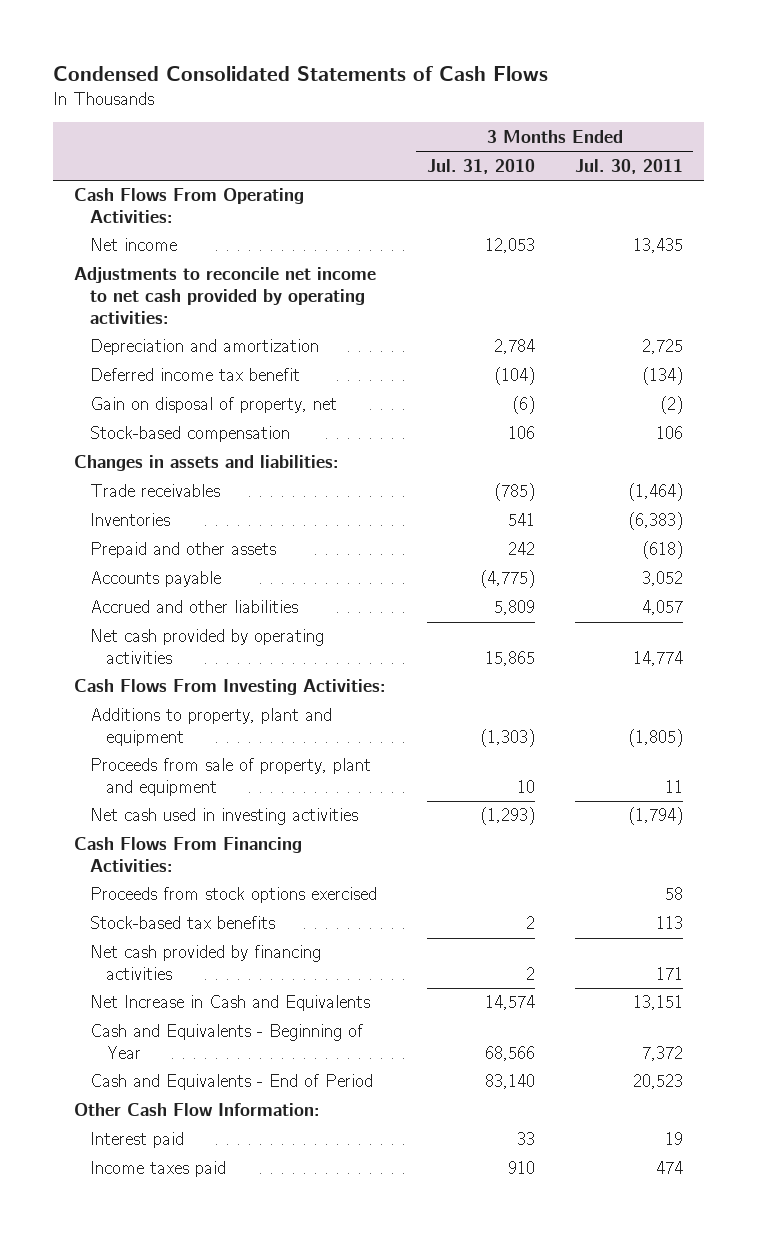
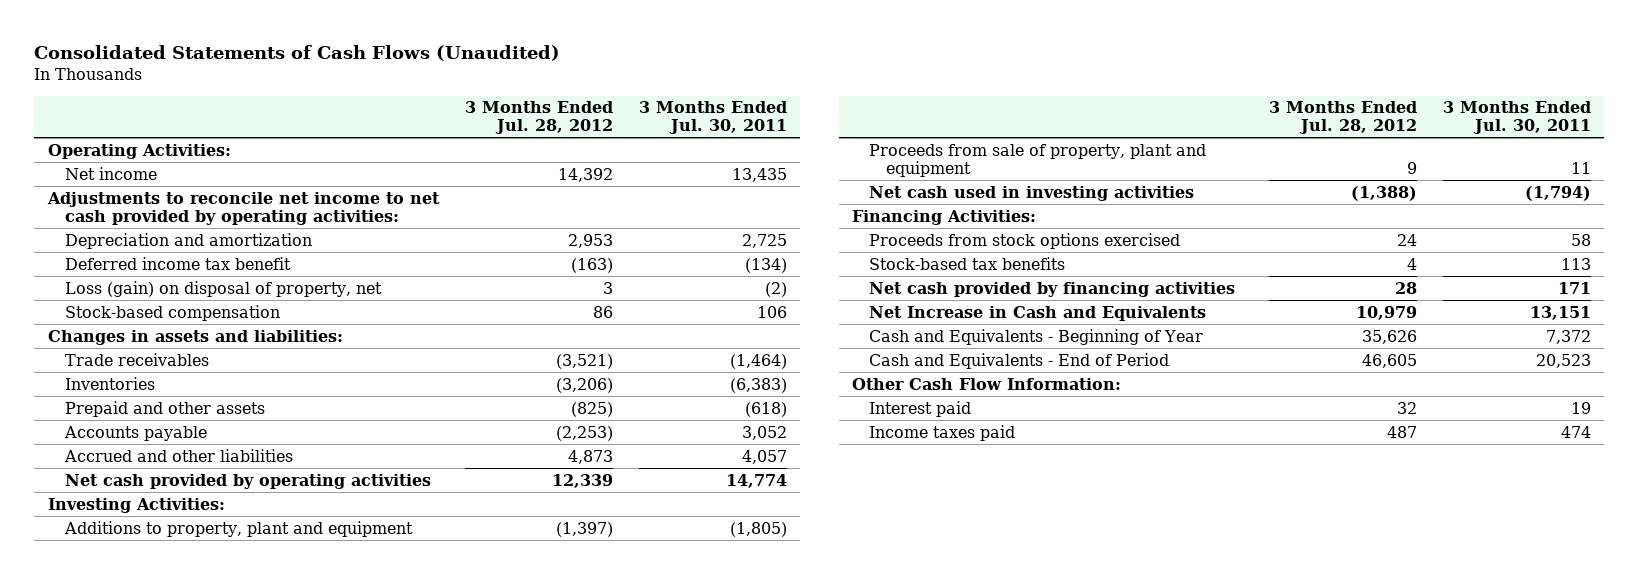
- Condensed Consolidated Statements of Cash Flows
+ Consolidated Statements of Cash Flows (Unaudited)
- | 3 Months Ended Jul. 31, 2010 | 3 Months Ended Jul. 30, 2011
+ | 3 Months Ended Jul. 28, 2012 | 3 Months Ended Jul. 30, 2011
- Cash Flows From Operating Activities:
+ Operating Activities:
- Gain on disposal of property, net | (6) | (2)
+ Loss (gain) on disposal of property, net | 3 | (2)
- Cash Flows From Investing Activities:
+ Investing Activities:
- Cash Flows From Financing Activities:
+ Financing Activities:

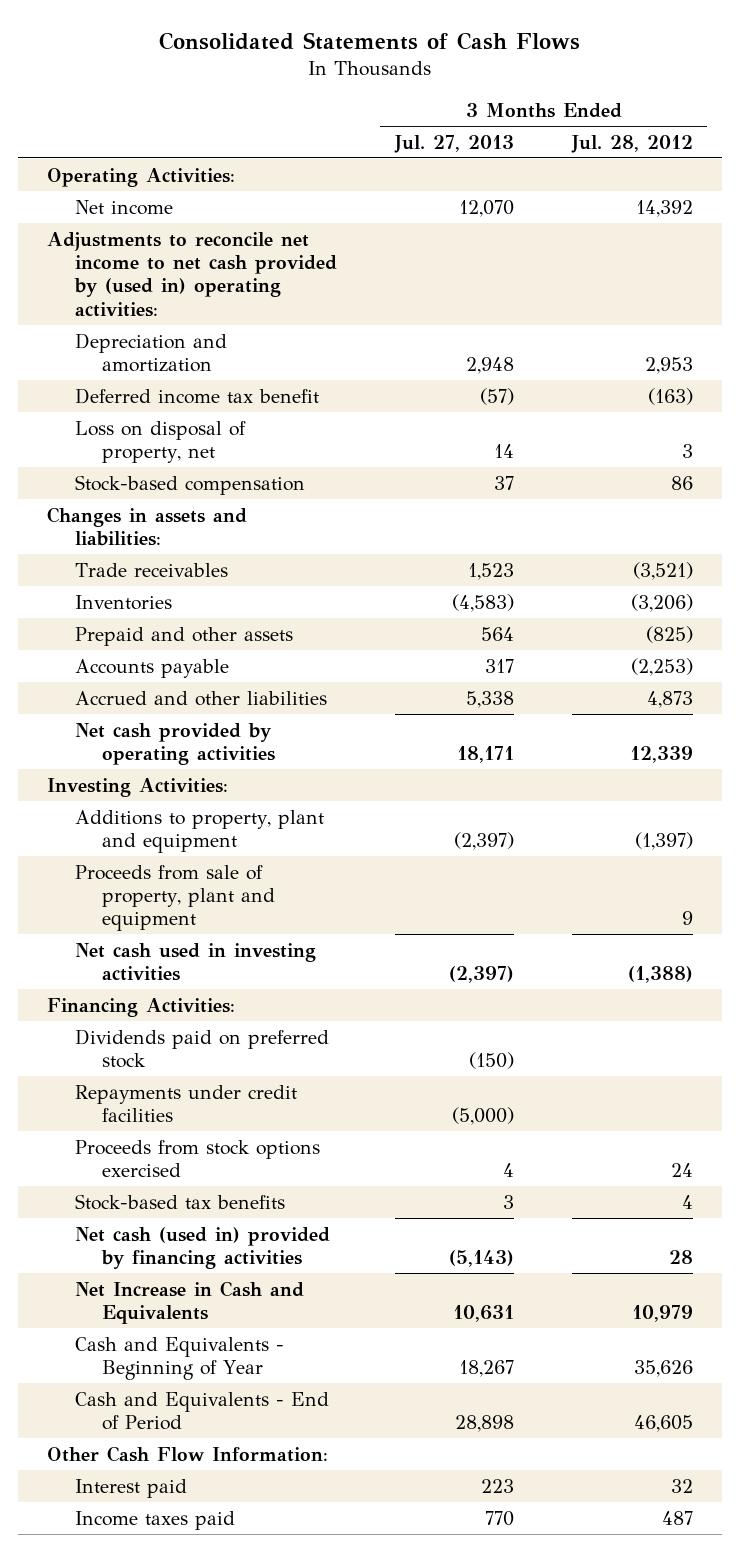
- Consolidated Statements of Cash Flows (Unaudited)
+ Consolidated Statements of Cash Flows
- | 3 Months Ended Jul. 28, 2012 | 3 Months Ended Jul. 30, 2011
+ | 3 Months Ended Jul. 27, 2013 | 3 Months Ended Jul. 28, 2012
- Adjustments to reconcile net income to net cash provided by operating activities:
+ Adjustments to reconcile net income to net cash provided by (used in) operating activities:
- Loss (gain) on disposal of property, net | 3 | (2)
+ Loss on disposal of property, net | 14 | 3
+ Dividends paid on preferred stock | (150) |
+ Repayments under credit facilities | (5,000) |
- Net cash provided by financing activities | 28 | 171
+ Net cash (used in) provided by financing activities | (5,143) | 28

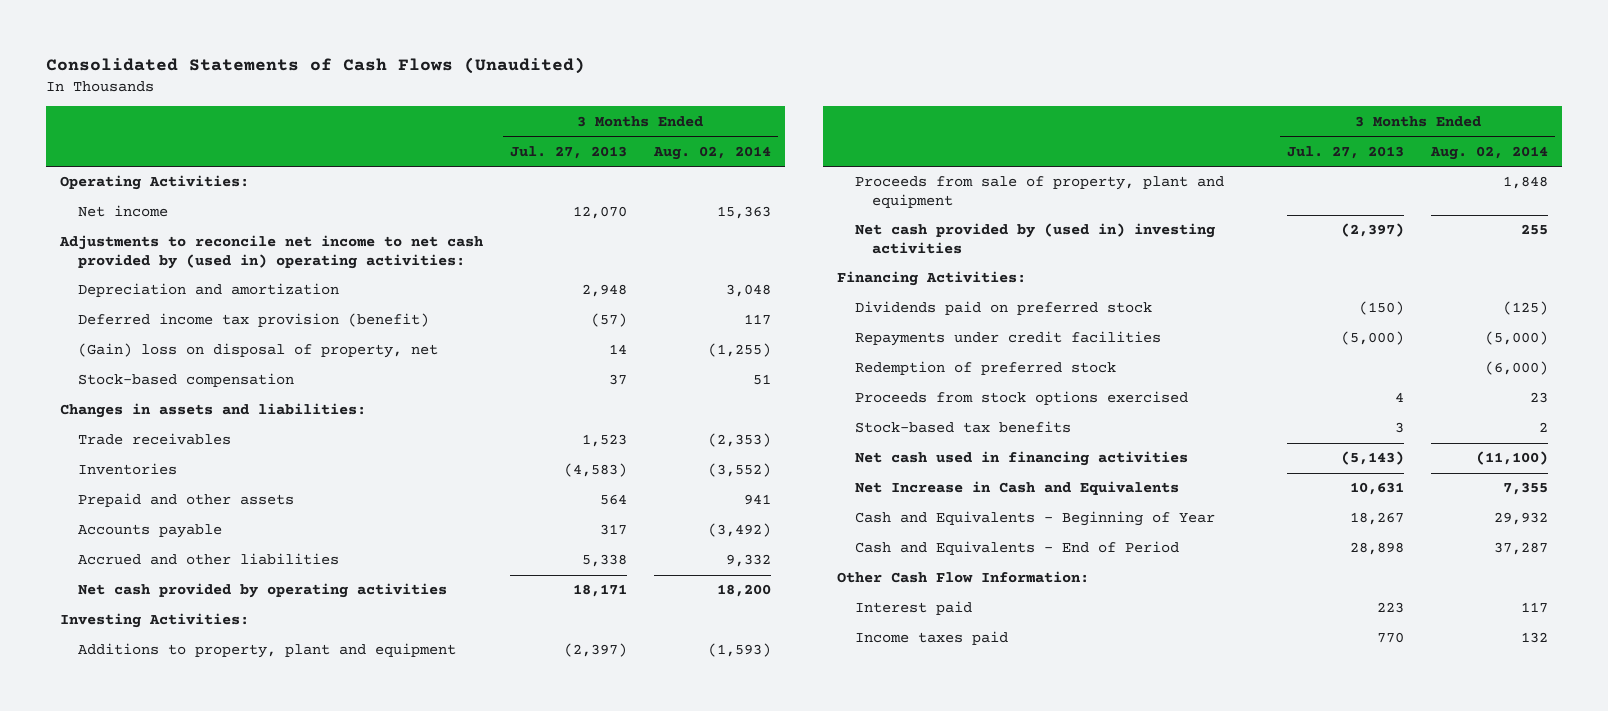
- Consolidated Statements of Cash Flows
+ Consolidated Statements of Cash Flows (Unaudited)
- | 3 Months Ended Jul. 27, 2013 | 3 Months Ended Jul. 28, 2012
+ | 3 Months Ended Jul. 27, 2013 | 3 Months Ended Aug. 02, 2014
- Deferred income tax benefit | (57) | (163)
- Loss on disposal of property, net | 14 | 3
+ Deferred income tax provision (benefit) | (57) | 117
+ (Gain) loss on disposal of property, net | 14 | (1,255)
- Net cash used in investing activities | (2,397) | (1,388)
+ Net cash provided by (used in) investing activities | (2,397) | 255
+ Redemption of preferred stock | | (6,000)
- Net cash (used in) provided by financing activities | (5,143) | 28
+ Net cash used in financing activities | (5,143) | (11,100)

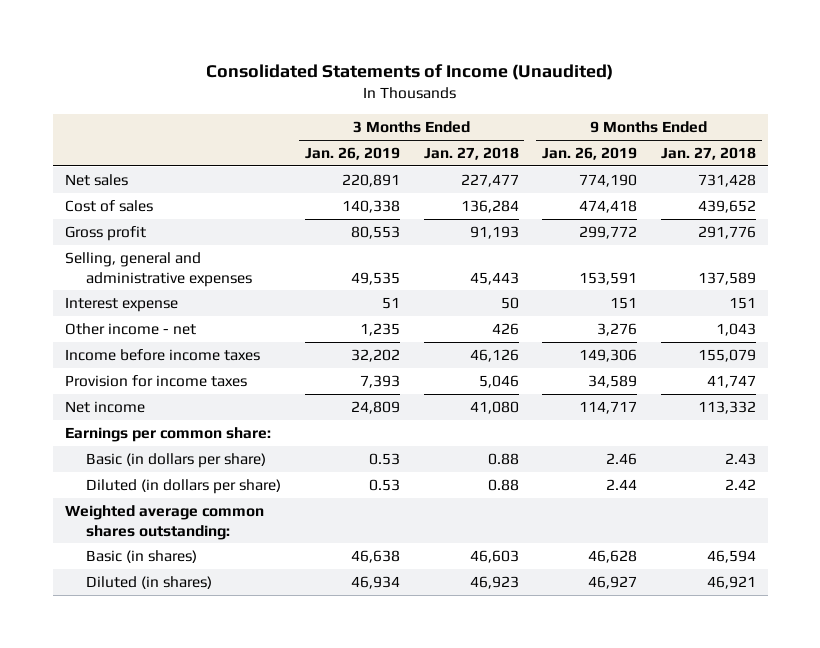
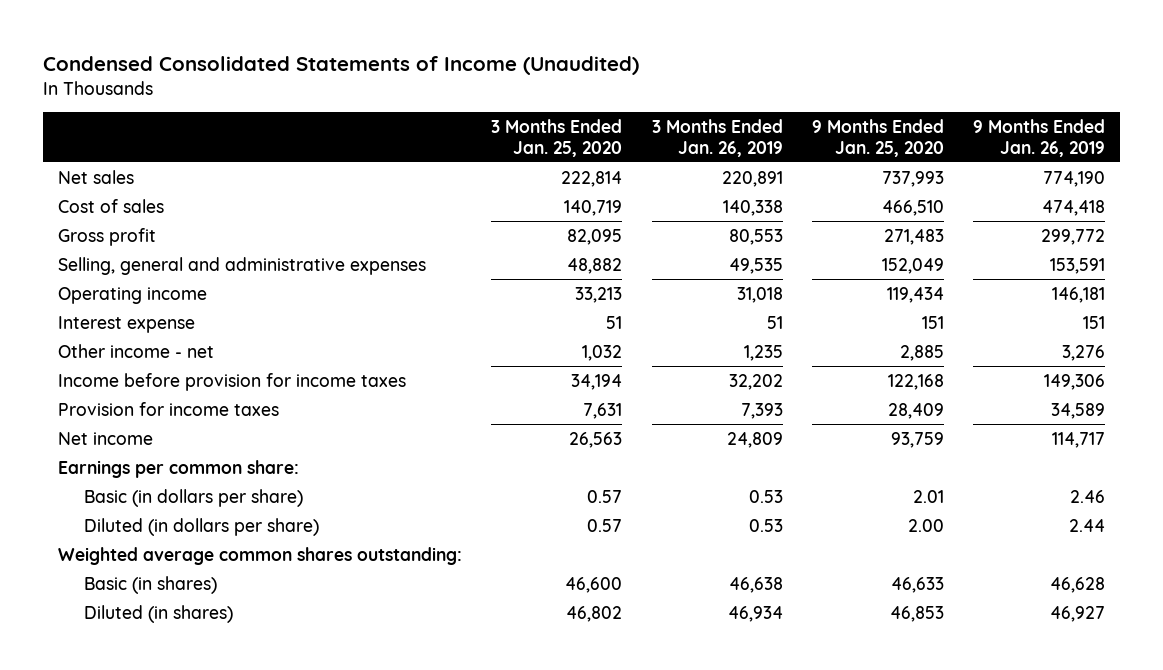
- Consolidated Statements of Income (Unaudited)
+ Condensed Consolidated Statements of Income (Unaudited)
- | 3 Months Ended Jan. 26, 2019 | 3 Months Ended Jan. 27, 2018 | 9 Months Ended Jan. 26, 2019 | 9 Months Ended Jan. 27, 2018
+ | 3 Months Ended Jan. 25, 2020 | 3 Months Ended Jan. 26, 2019 | 9 Months Ended Jan. 25, 2020 | 9 Months Ended Jan. 26, 2019
+ Operating income | 33,213 | 31,018 | 119,434 | 146,181
- Income before income taxes | 32,202 | 46,126 | 149,306 | 155,079
+ Income before provision for income taxes | 34,194 | 32,202 | 122,168 | 149,306

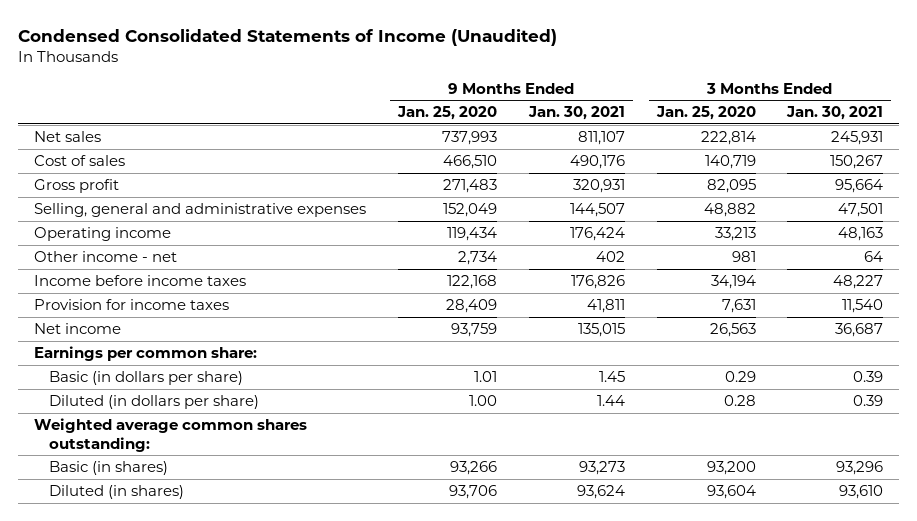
- | 3 Months Ended Jan. 25, 2020 | 3 Months Ended Jan. 26, 2019 | 9 Months Ended Jan. 25, 2020 | 9 Months Ended Jan. 26, 2019
+ | 9 Months Ended Jan. 25, 2020 | 9 Months Ended Jan. 30, 2021 | 3 Months Ended Jan. 25, 2020 | 3 Months Ended Jan. 30, 2021
- Interest expense | 51 | 51 | 151 | 151
- Other income - net | 1,032 | 1,235 | 2,885 | 3,276
- Income before provision for income taxes | 34,194 | 32,202 | 122,168 | 149,306
+ Other income - net | 2,734 | 402 | 981 | 64
+ Income before income taxes | 122,168 | 176,826 | 34,194 | 48,227
- Basic (in dollars per share) | 0.57 | 0.53 | 2.01 | 2.46
- Diluted (in dollars per share) | 0.57 | 0.53 | 2.00 | 2.44
+ Basic (in dollars per share) | 1.01 | 1.45 | 0.29 | 0.39
+ Diluted (in dollars per share) | 1.00 | 1.44 | 0.28 | 0.39
- Basic (in shares) | 46,600 | 46,638 | 46,633 | 46,628
- Diluted (in shares) | 46,802 | 46,934 | 46,853 | 46,927
+ Basic (in shares) | 93,266 | 93,273 | 93,200 | 93,296
+ Diluted (in shares) | 93,706 | 93,624 | 93,604 | 93,610

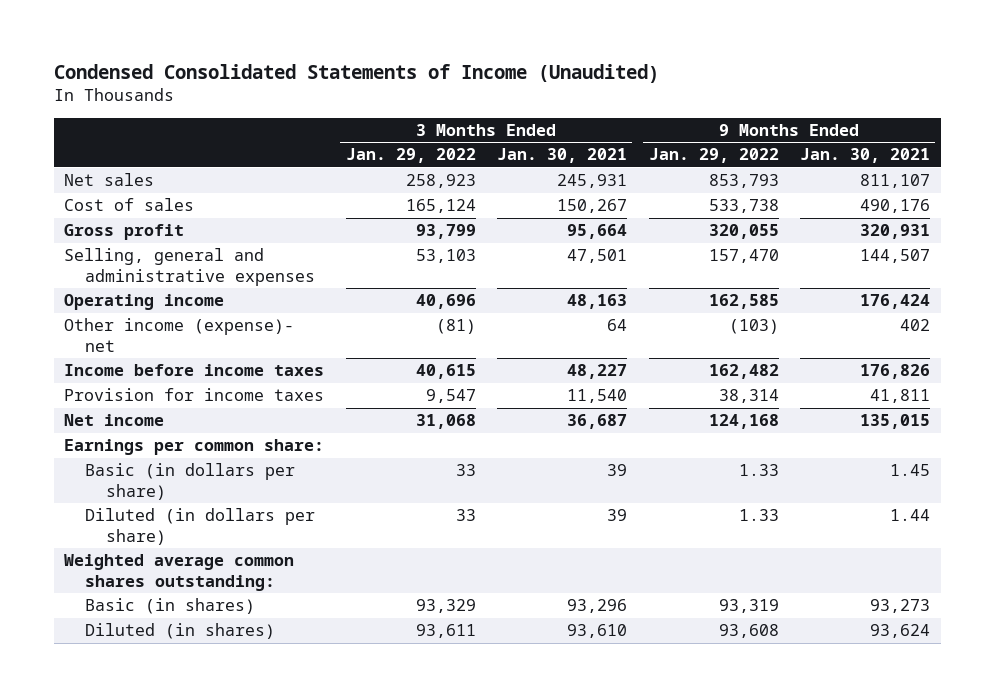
- | 9 Months Ended Jan. 25, 2020 | 9 Months Ended Jan. 30, 2021 | 3 Months Ended Jan. 25, 2020 | 3 Months Ended Jan. 30, 2021
+ | 3 Months Ended Jan. 29, 2022 | 3 Months Ended Jan. 30, 2021 | 9 Months Ended Jan. 29, 2022 | 9 Months Ended Jan. 30, 2021
- Other income - net | 2,734 | 402 | 981 | 64
+ Other income (expense)- net | (81) | 64 | (103) | 402
- Basic (in dollars per share) | 1.01 | 1.45 | 0.29 | 0.39
- Diluted (in dollars per share) | 1.00 | 1.44 | 0.28 | 0.39
+ Basic (in dollars per share) | 33 | 39 | 1.33 | 1.45
+ Diluted (in dollars per share) | 33 | 39 | 1.33 | 1.44

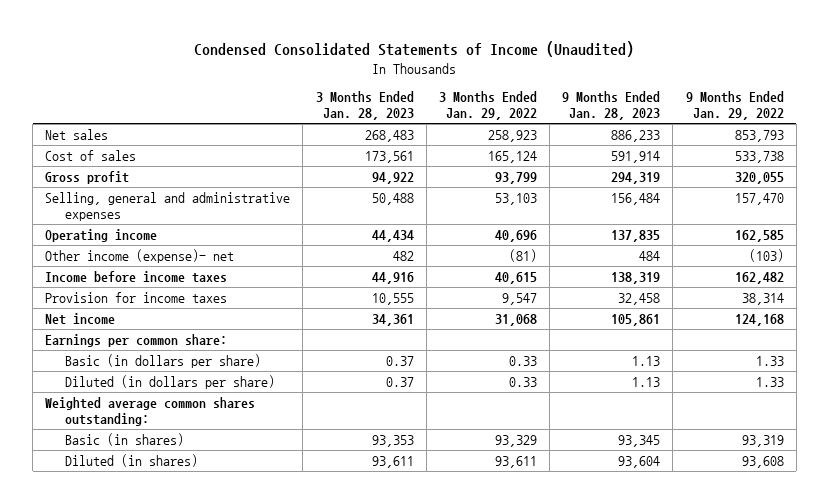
- | 3 Months Ended Jan. 29, 2022 | 3 Months Ended Jan. 30, 2021 | 9 Months Ended Jan. 29, 2022 | 9 Months Ended Jan. 30, 2021
+ | 3 Months Ended Jan. 28, 2023 | 3 Months Ended Jan. 29, 2022 | 9 Months Ended Jan. 28, 2023 | 9 Months Ended Jan. 29, 2022
- Basic (in dollars per share) | 33 | 39 | 1.33 | 1.45
- Diluted (in dollars per share) | 33 | 39 | 1.33 | 1.44
+ Basic (in dollars per share) | 0.37 | 0.33 | 1.13 | 1.33
+ Diluted (in dollars per share) | 0.37 | 0.33 | 1.13 | 1.33

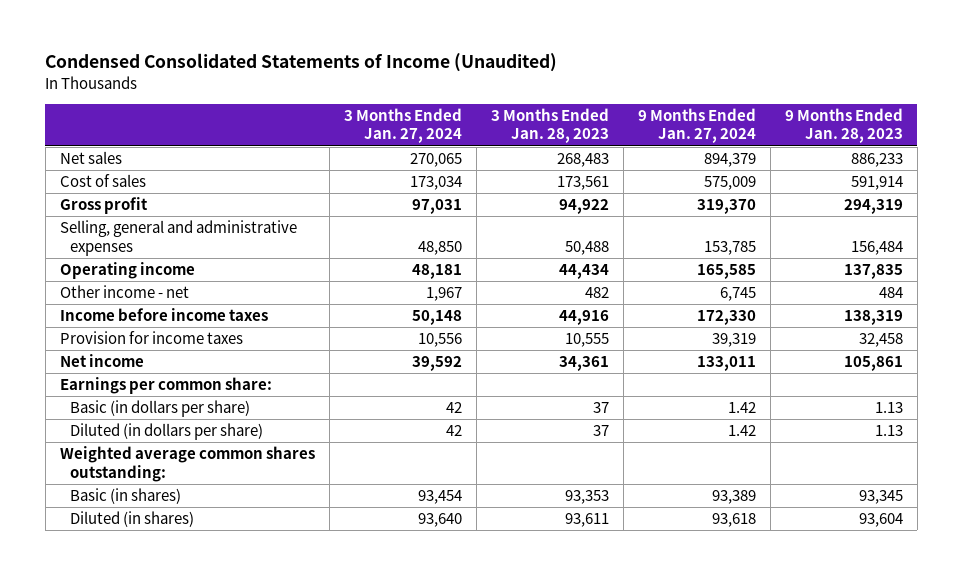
- | 3 Months Ended Jan. 28, 2023 | 3 Months Ended Jan. 29, 2022 | 9 Months Ended Jan. 28, 2023 | 9 Months Ended Jan. 29, 2022
+ | 3 Months Ended Jan. 27, 2024 | 3 Months Ended Jan. 28, 2023 | 9 Months Ended Jan. 27, 2024 | 9 Months Ended Jan. 28, 2023
- Other income (expense)- net | 482 | (81) | 484 | (103)
+ Other income - net | 1,967 | 482 | 6,745 | 484
- Basic (in dollars per share) | 0.37 | 0.33 | 1.13 | 1.33
- Diluted (in dollars per share) | 0.37 | 0.33 | 1.13 | 1.33
+ Basic (in dollars per share) | 42 | 37 | 1.42 | 1.13
+ Diluted (in dollars per share) | 42 | 37 | 1.42 | 1.13

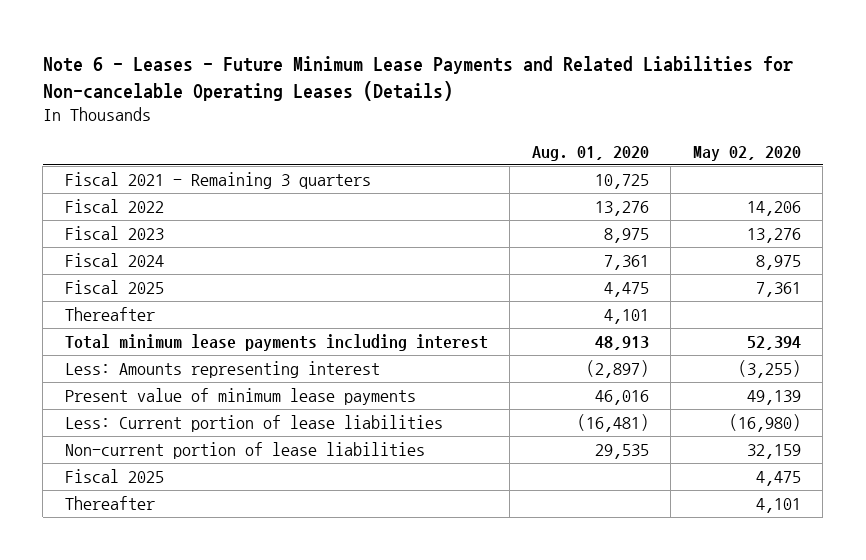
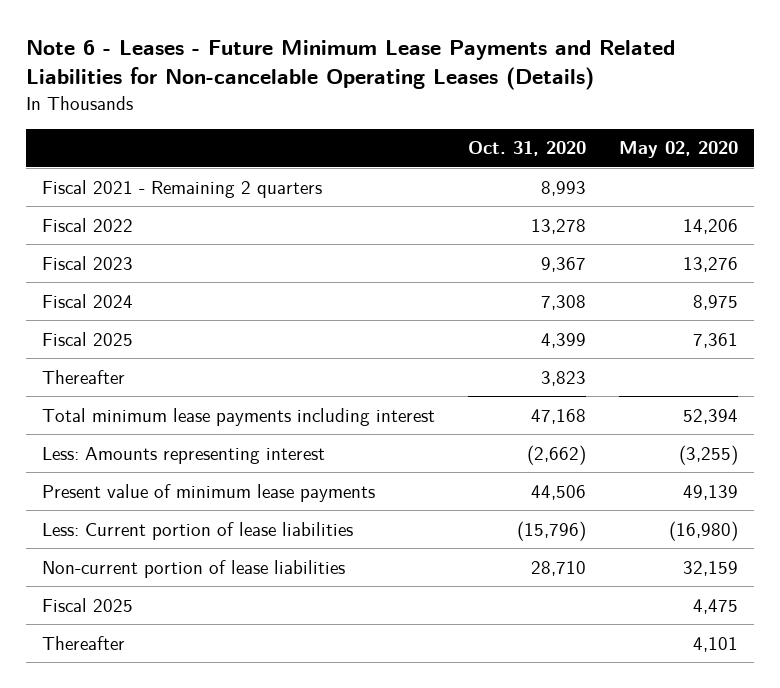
- | Aug. 01, 2020 | May 02, 2020
+ | Oct. 31, 2020 | May 02, 2020
- Fiscal 2021 - Remaining 3 quarters | 10,725 |
+ Fiscal 2021 - Remaining 2 quarters | 8,993 |

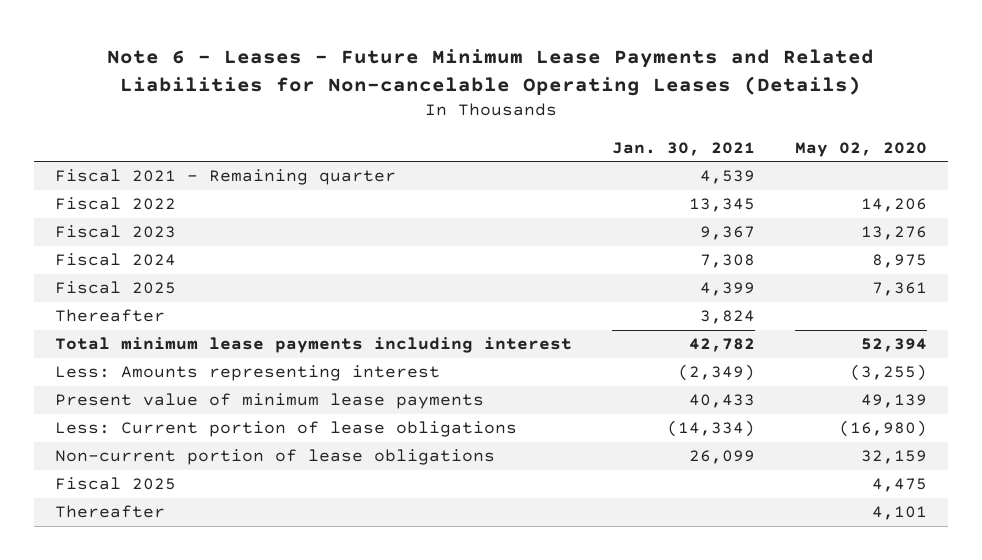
- | Oct. 31, 2020 | May 02, 2020
+ | Jan. 30, 2021 | May 02, 2020
- Fiscal 2021 - Remaining 2 quarters | 8,993 |
+ Fiscal 2021 - Remaining quarter | 4,539 |
- Less: Current portion of lease liabilities | (15,796) | (16,980)
- Non-current portion of lease liabilities | 28,710 | 32,159
+ Less: Current portion of lease obligations | (14,334) | (16,980)
+ Non-current portion of lease obligations | 26,099 | 32,159

